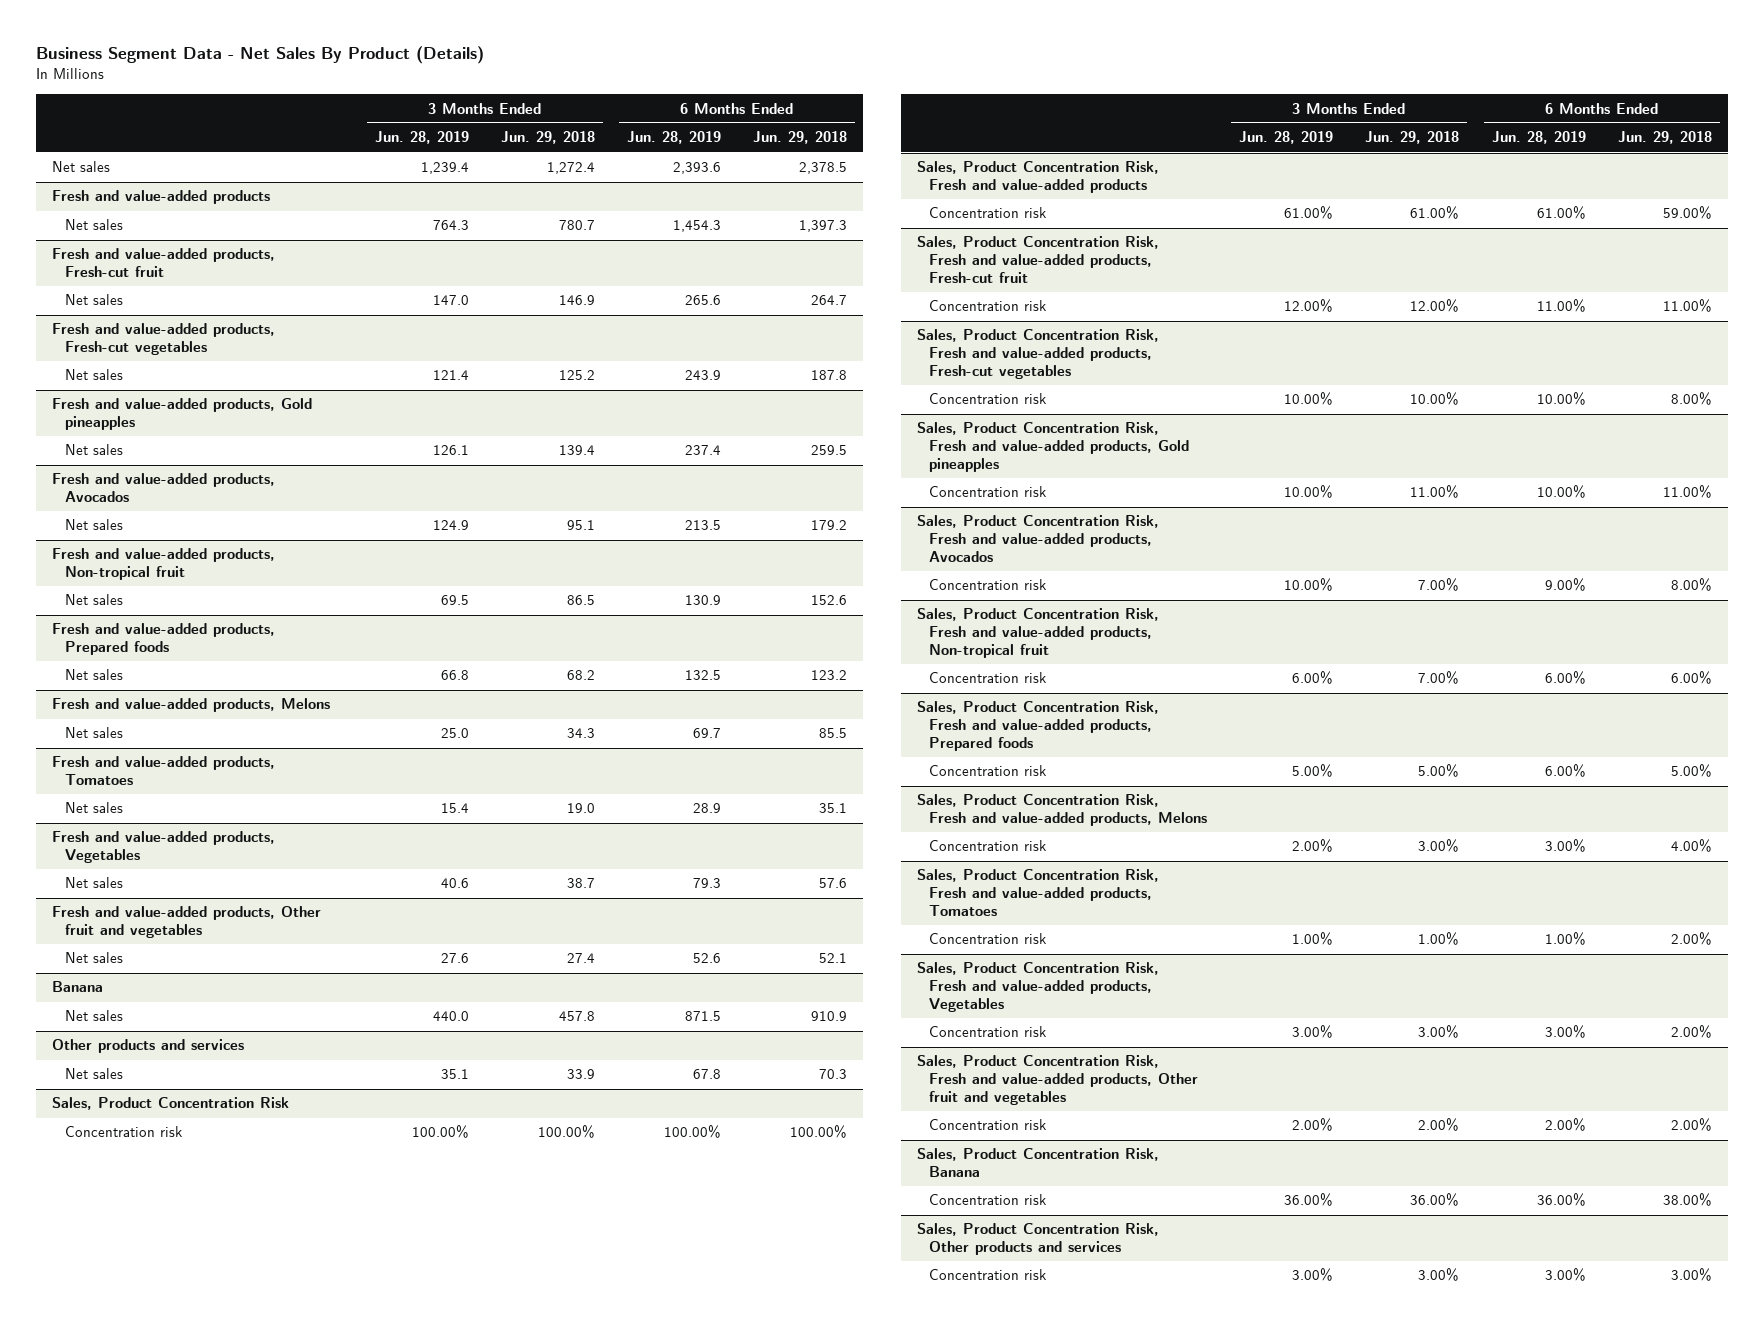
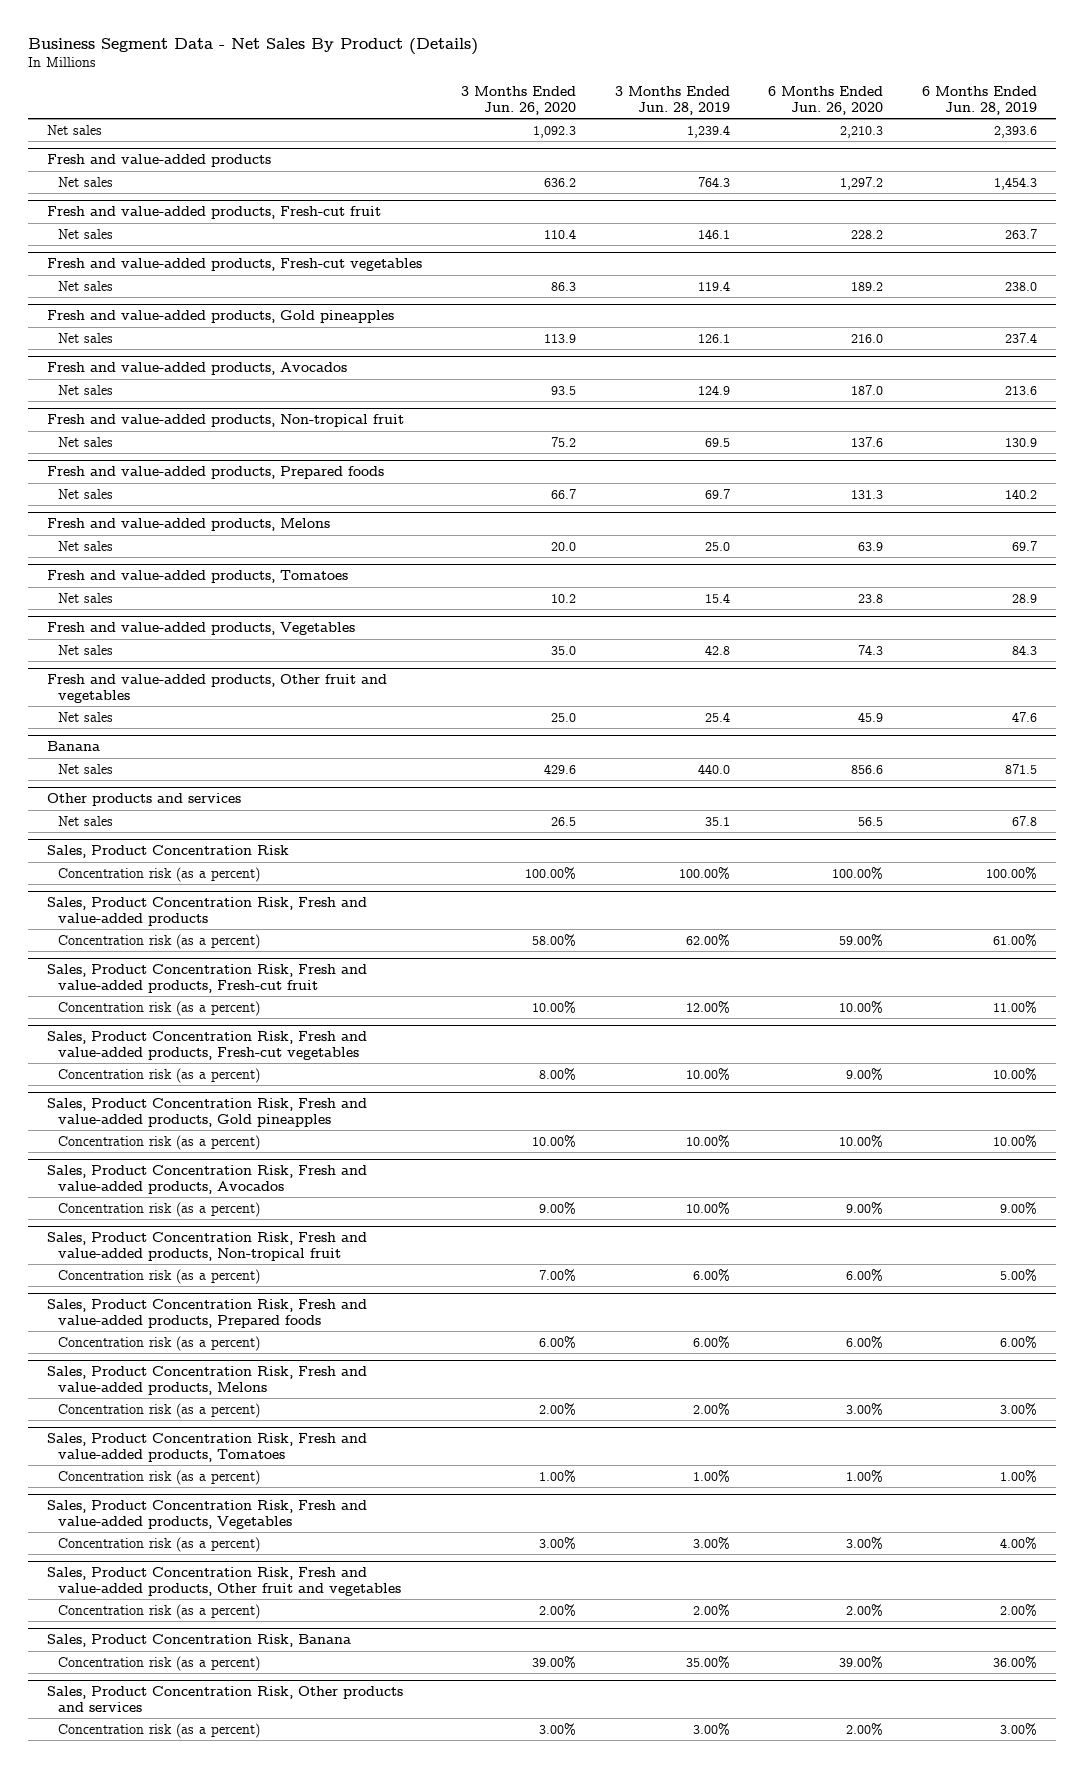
- | 3 Months Ended Jun. 28, 2019 | 3 Months Ended Jun. 29, 2018 | 6 Months Ended Jun. 28, 2019 | 6 Months Ended Jun. 29, 2018
+ | 3 Months Ended Jun. 26, 2020 | 3 Months Ended Jun. 28, 2019 | 6 Months Ended Jun. 26, 2020 | 6 Months Ended Jun. 28, 2019
@ Fresh and value-added products, Fresh-cut fruit
- Net sales | 147.0 | 146.9 | 265.6 | 264.7
+ Net sales | 110.4 | 146.1 | 228.2 | 263.7
@ Fresh and value-added products, Fresh-cut vegetables
- Net sales | 121.4 | 125.2 | 243.9 | 187.8
+ Net sales | 86.3 | 119.4 | 189.2 | 238.0
@ Fresh and value-added products, Avocados
- Net sales | 124.9 | 95.1 | 213.5 | 179.2
+ Net sales | 93.5 | 124.9 | 187.0 | 213.6
@ Fresh and value-added products, Prepared foods
- Net sales | 66.8 | 68.2 | 132.5 | 123.2
+ Net sales | 66.7 | 69.7 | 131.3 | 140.2
@ Fresh and value-added products, Vegetables
- Net sales | 40.6 | 38.7 | 79.3 | 57.6
+ Net sales | 35.0 | 42.8 | 74.3 | 84.3
@ Fresh and value-added products, Other fruit and vegetables
- Net sales | 27.6 | 27.4 | 52.6 | 52.1
+ Net sales | 25.0 | 25.4 | 45.9 | 47.6
@ Sales, Product Concentration Risk
- Concentration risk | 100.00% | 100.00% | 100.00% | 100.00%
+ Concentration risk (as a percent) | 100.00% | 100.00% | 100.00% | 100.00%
@ Sales, Product Concentration Risk, Fresh and value-added products
- Concentration risk | 61.00% | 61.00% | 61.00% | 59.00%
+ Concentration risk (as a percent) | 58.00% | 62.00% | 59.00% | 61.00%
@ Sales, Product Concentration Risk, Fresh and value-added products, Fresh-cut fruit
- Concentration risk | 12.00% | 12.00% | 11.00% | 11.00%
+ Concentration risk (as a percent) | 10.00% | 12.00% | 10.00% | 11.00%
@ Sales, Product Concentration Risk, Fresh and value-added products, Fresh-cut vegetables
- Concentration risk | 10.00% | 10.00% | 10.00% | 8.00%
+ Concentration risk (as a percent) | 8.00% | 10.00% | 9.00% | 10.00%
@ Sales, Product Concentration Risk, Fresh and value-added products, Gold pineapples
- Concentration risk | 10.00% | 11.00% | 10.00% | 11.00%
+ Concentration risk (as a percent) | 10.00% | 10.00% | 10.00% | 10.00%
@ Sales, Product Concentration Risk, Fresh and value-added products, Avocados
- Concentration risk | 10.00% | 7.00% | 9.00% | 8.00%
+ Concentration risk (as a percent) | 9.00% | 10.00% | 9.00% | 9.00%
@ Sales, Product Concentration Risk, Fresh and value-added products, Non-tropical fruit
- Concentration risk | 6.00% | 7.00% | 6.00% | 6.00%
+ Concentration risk (as a percent) | 7.00% | 6.00% | 6.00% | 5.00%
@ Sales, Product Concentration Risk, Fresh and value-added products, Prepared foods
- Concentration risk | 5.00% | 5.00% | 6.00% | 5.00%
+ Concentration risk (as a percent) | 6.00% | 6.00% | 6.00% | 6.00%
@ Sales, Product Concentration Risk, Fresh and value-added products, Melons
- Concentration risk | 2.00% | 3.00% | 3.00% | 4.00%
+ Concentration risk (as a percent) | 2.00% | 2.00% | 3.00% | 3.00%
@ Sales, Product Concentration Risk, Fresh and value-added products, Tomatoes
- Concentration risk | 1.00% | 1.00% | 1.00% | 2.00%
+ Concentration risk (as a percent) | 1.00% | 1.00% | 1.00% | 1.00%
@ Sales, Product Concentration Risk, Fresh and value-added products, Vegetables
- Concentration risk | 3.00% | 3.00% | 3.00% | 2.00%
+ Concentration risk (as a percent) | 3.00% | 3.00% | 3.00% | 4.00%
@ Sales, Product Concentration Risk, Fresh and value-added products, Other fruit and vegetables
- Concentration risk | 2.00% | 2.00% | 2.00% | 2.00%
+ Concentration risk (as a percent) | 2.00% | 2.00% | 2.00% | 2.00%
@ Sales, Product Concentration Risk, Banana
- Concentration risk | 36.00% | 36.00% | 36.00% | 38.00%
+ Concentration risk (as a percent) | 39.00% | 35.00% | 39.00% | 36.00%
@ Sales, Product Concentration Risk, Other products and services
- Concentration risk | 3.00% | 3.00% | 3.00% | 3.00%
+ Concentration risk (as a percent) | 3.00% | 3.00% | 2.00% | 3.00%

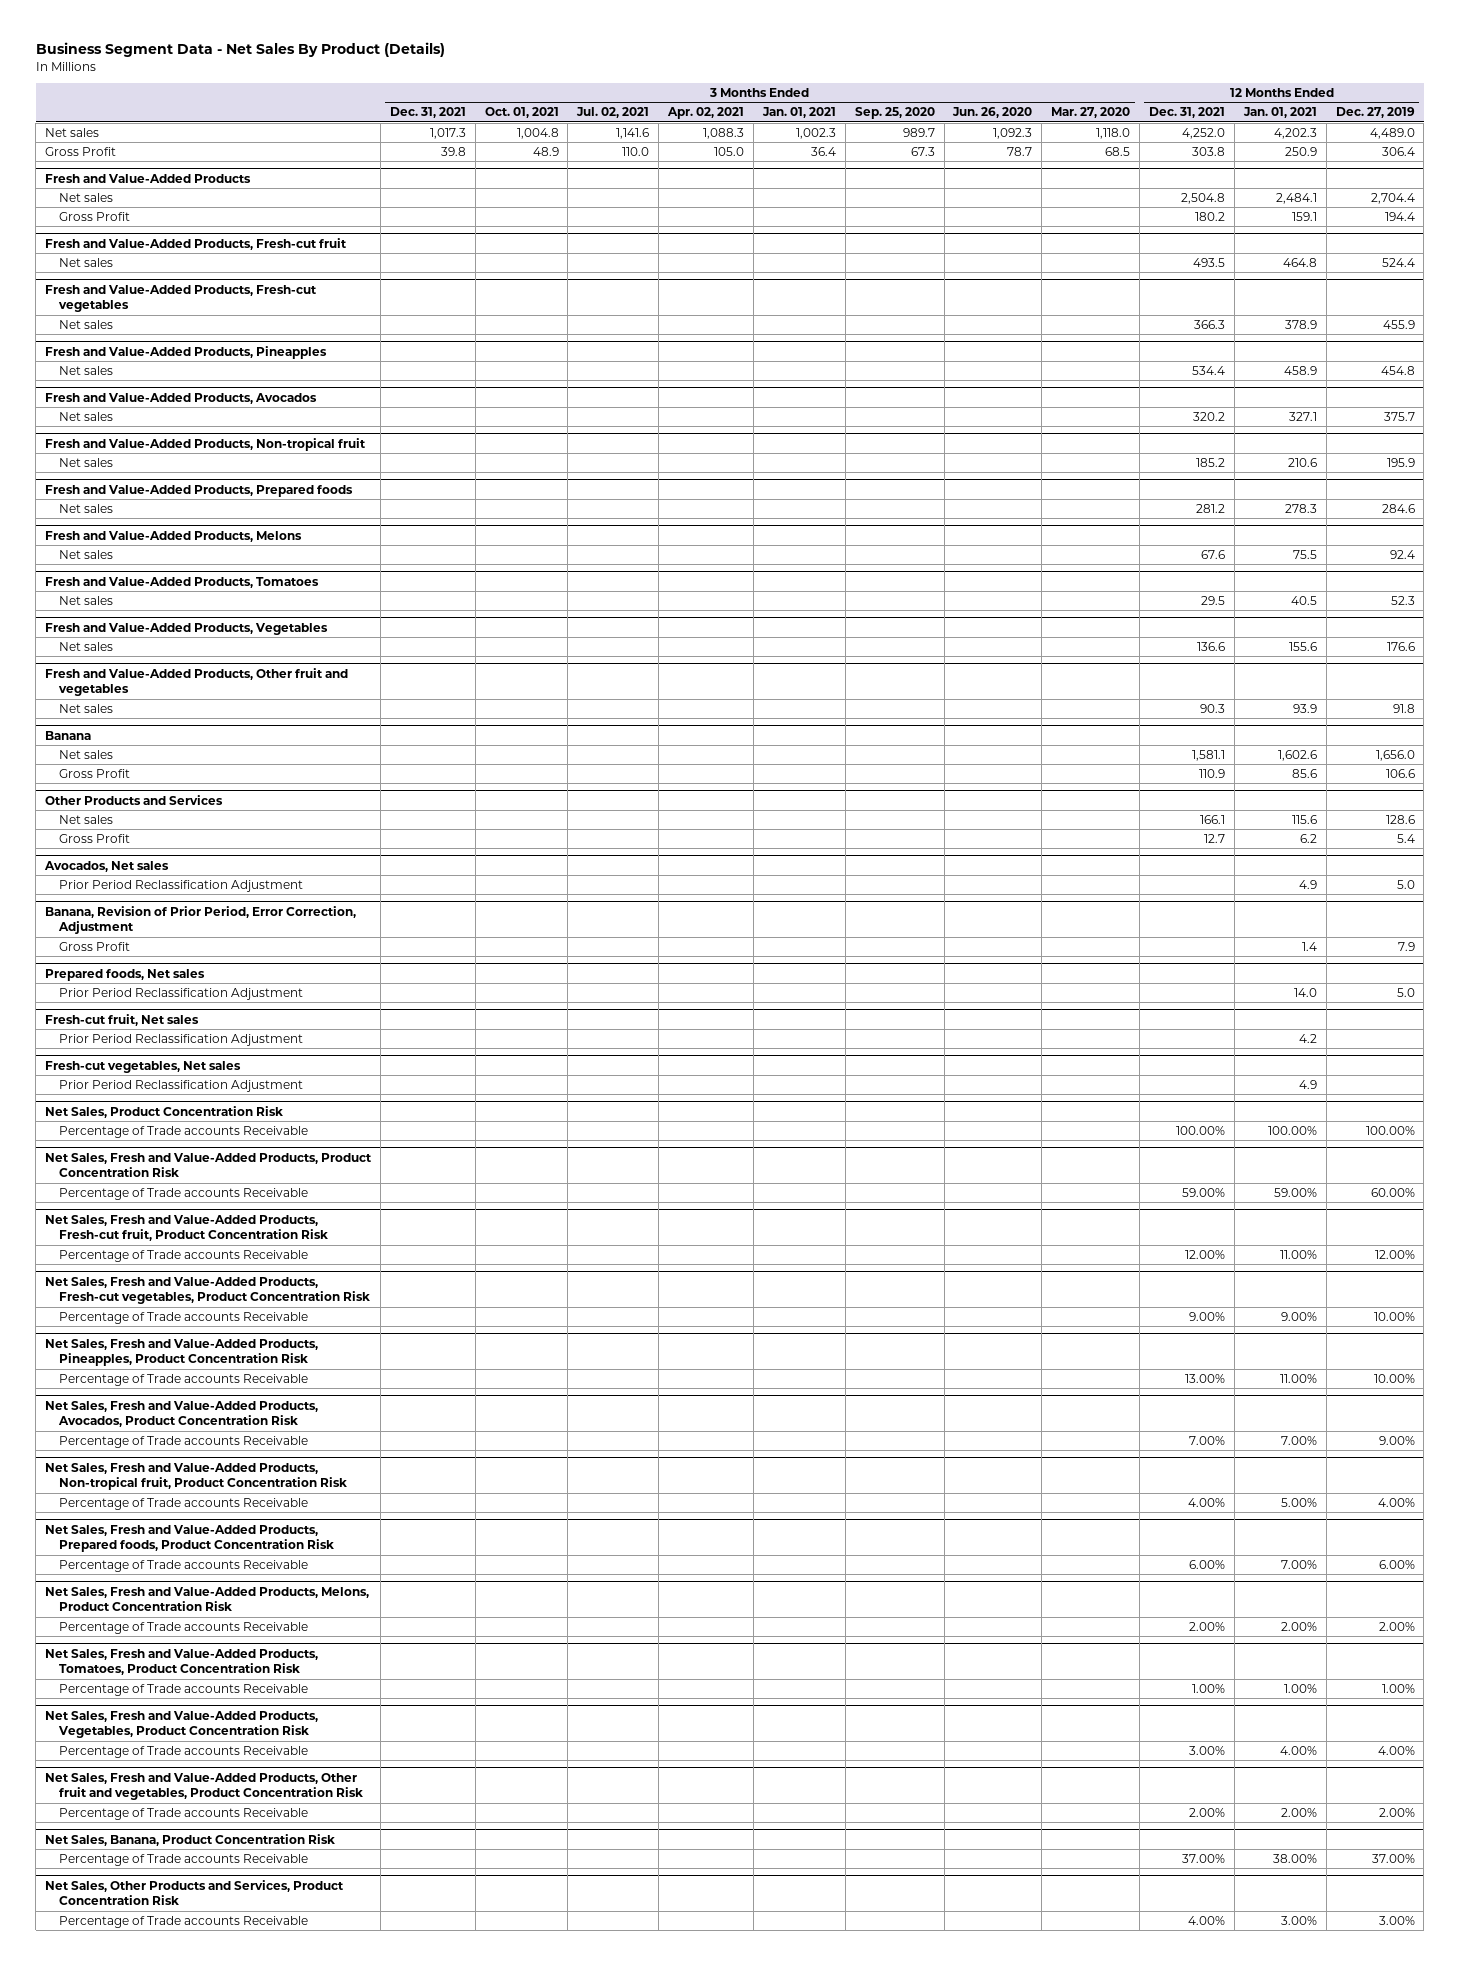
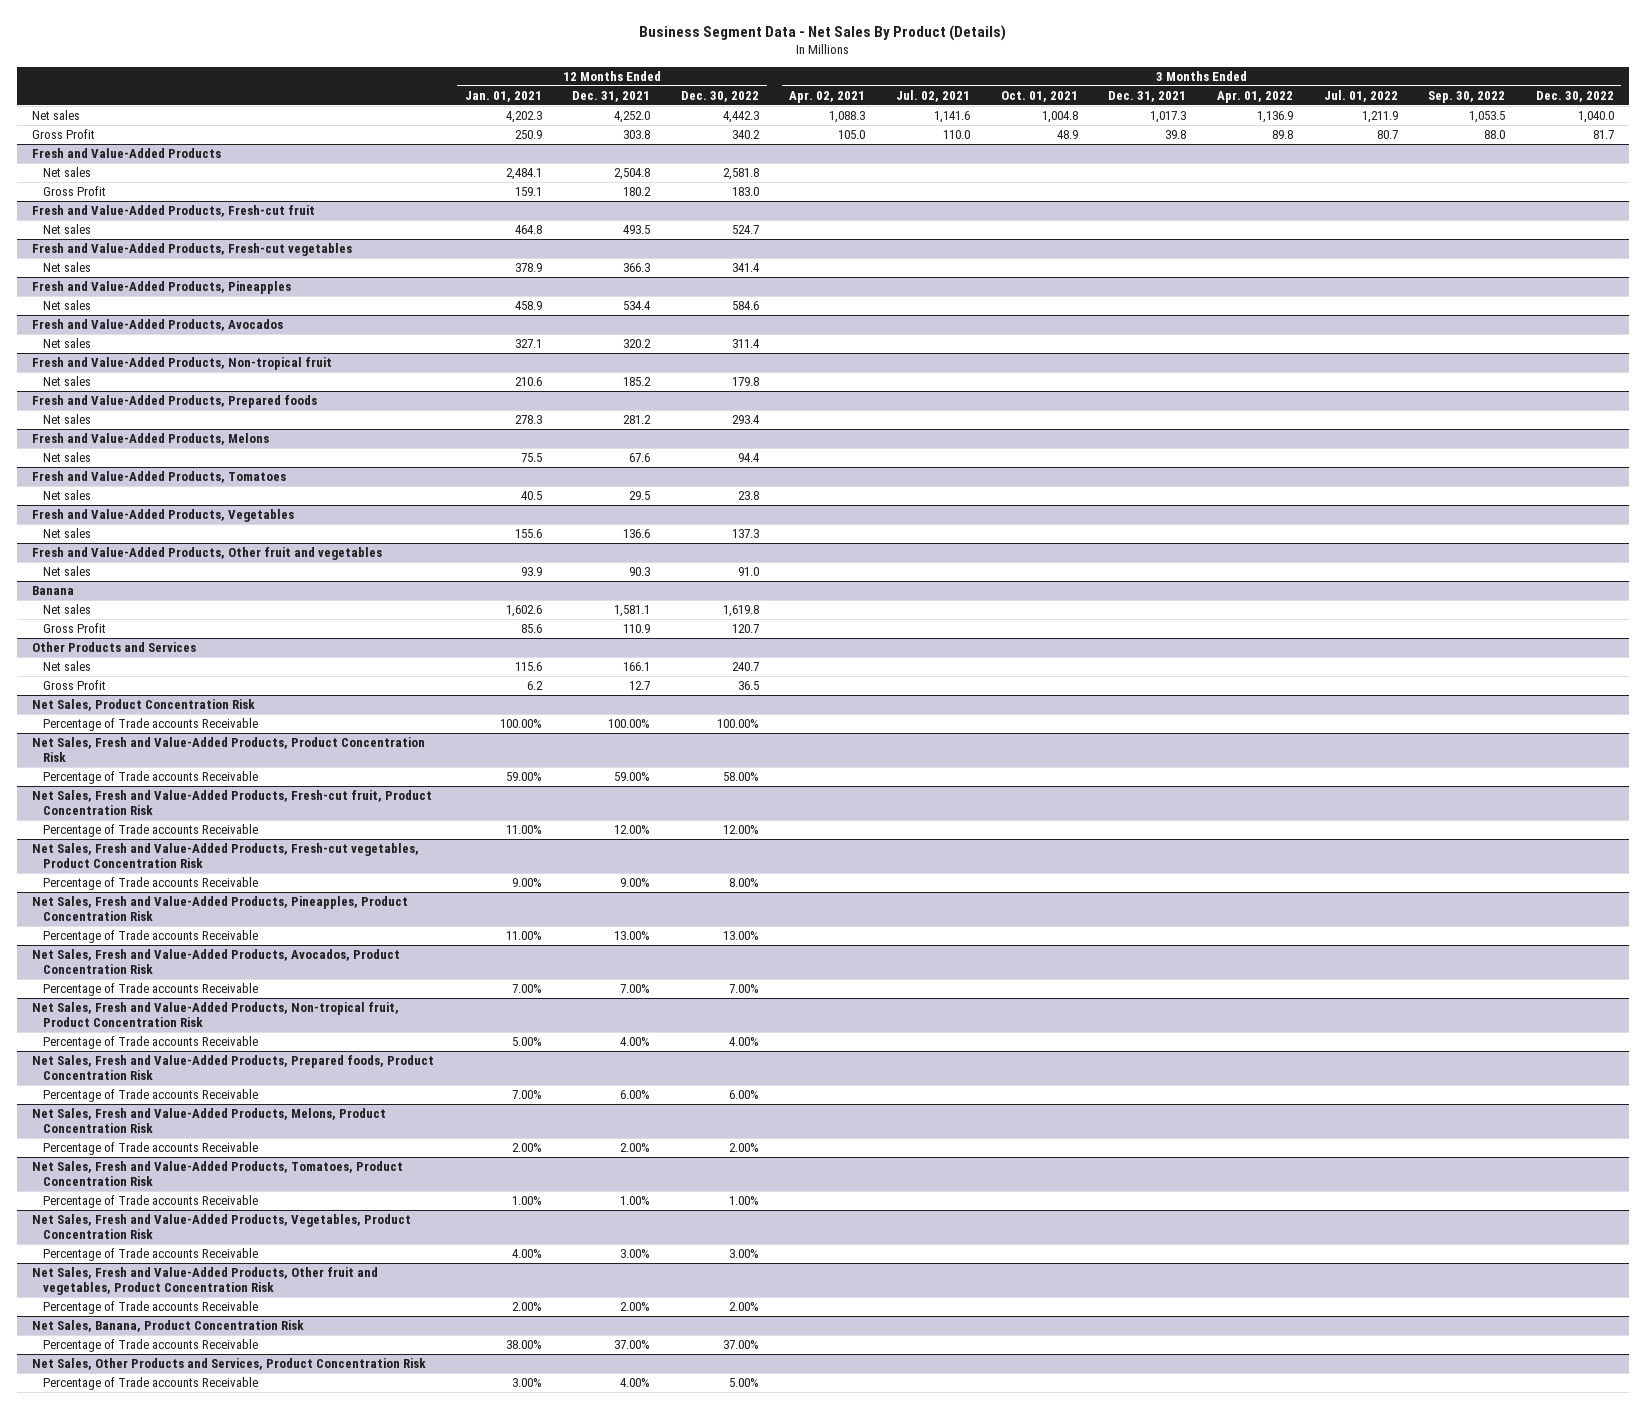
- | 3 Months Ended Dec. 31, 2021 | 3 Months Ended Oct. 01, 2021 | 3 Months Ended Jul. 02, 2021 | 3 Months Ended Apr. 02, 2021 | 3 Months Ended Jan. 01, 2021 | 3 Months Ended Sep. 25, 2020 | 3 Months Ended Jun. 26, 2020 | 3 Months Ended Mar. 27, 2020 | 12 Months Ended Dec. 31, 2021 | 12 Months Ended Jan. 01, 2021 | 12 Months Ended Dec. 27, 2019
+ | 12 Months Ended Jan. 01, 2021 | 12 Months Ended Dec. 31, 2021 | 12 Months Ended Dec. 30, 2022 | 3 Months Ended Apr. 02, 2021 | 3 Months Ended Jul. 02, 2021 | 3 Months Ended Oct. 01, 2021 | 3 Months Ended Dec. 31, 2021 | 3 Months Ended Apr. 01, 2022 | 3 Months Ended Jul. 01, 2022 | 3 Months Ended Sep. 30, 2022 | 3 Months Ended Dec. 30, 2022
- Avocados, Net sales
- Prior Period Reclassification Adjustment | | | | | | | | | | 4.9 | 5.0
- Banana, Revision of Prior Period, Error Correction, Adjustment
- Gross Profit | | | | | | | | | | 1.4 | 7.9
- Prepared foods, Net sales
- Prior Period Reclassification Adjustment | | | | | | | | | | 14.0 | 5.0
- Fresh-cut fruit, Net sales
- Prior Period Reclassification Adjustment | | | | | | | | | | 4.2 |
- Fresh-cut vegetables, Net sales
- Prior Period Reclassification Adjustment | | | | | | | | | | 4.9 |

